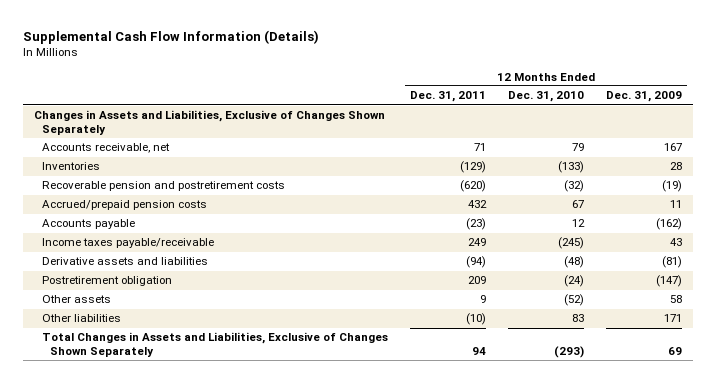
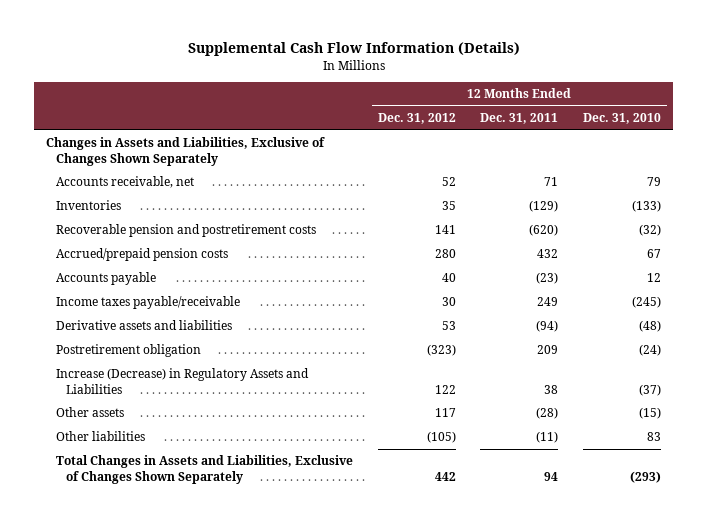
- | 12 Months Ended Dec. 31, 2011 | 12 Months Ended Dec. 31, 2010 | 12 Months Ended Dec. 31, 2009
+ | 12 Months Ended Dec. 31, 2012 | 12 Months Ended Dec. 31, 2011 | 12 Months Ended Dec. 31, 2010
- Other assets | 9 | (52) | 58
- Other liabilities | (10) | 83 | 171
+ Increase (Decrease) in Regulatory Assets and Liabilities | 122 | 38 | (37)
+ Other assets | 117 | (28) | (15)
+ Other liabilities | (105) | (11) | 83

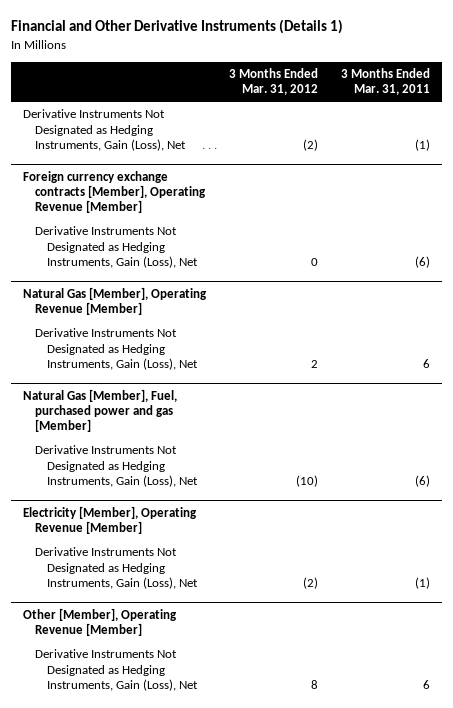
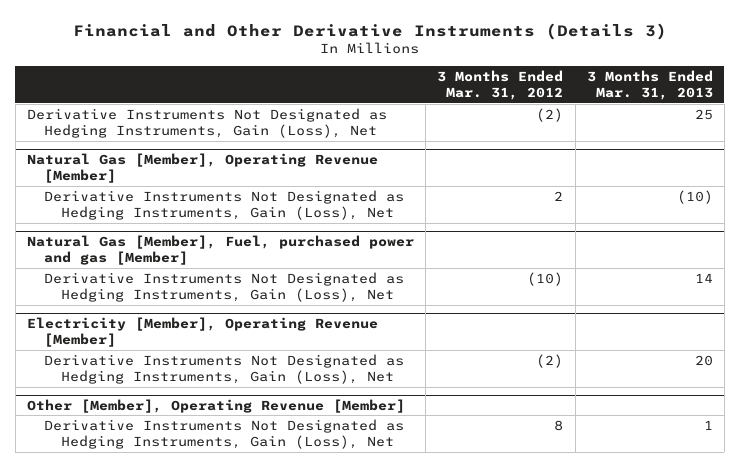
- Financial and Other Derivative Instruments (Details 1)
+ Financial and Other Derivative Instruments (Details 3)
- | 3 Months Ended Mar. 31, 2012 | 3 Months Ended Mar. 31, 2011
+ | 3 Months Ended Mar. 31, 2012 | 3 Months Ended Mar. 31, 2013
- Foreign currency exchange contracts [Member], Operating Revenue [Member]
- Derivative Instruments Not Designated as Hedging Instruments, Gain (Loss), Net | 0 | (6)

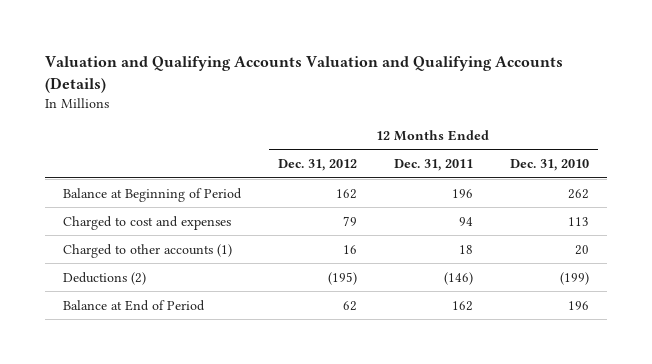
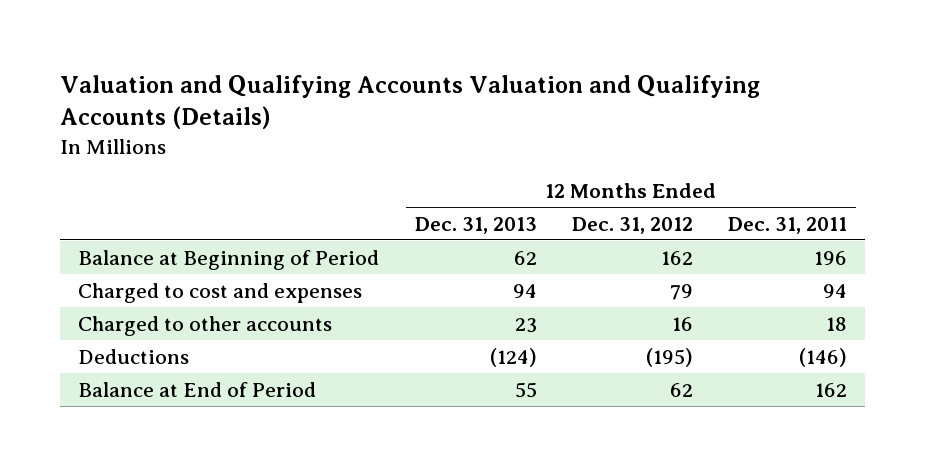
- | 12 Months Ended Dec. 31, 2012 | 12 Months Ended Dec. 31, 2011 | 12 Months Ended Dec. 31, 2010
+ | 12 Months Ended Dec. 31, 2013 | 12 Months Ended Dec. 31, 2012 | 12 Months Ended Dec. 31, 2011
- Charged to other accounts (1) | 16 | 18 | 20
- Deductions (2) | (195) | (146) | (199)
+ Charged to other accounts | 23 | 16 | 18
+ Deductions | (124) | (195) | (146)

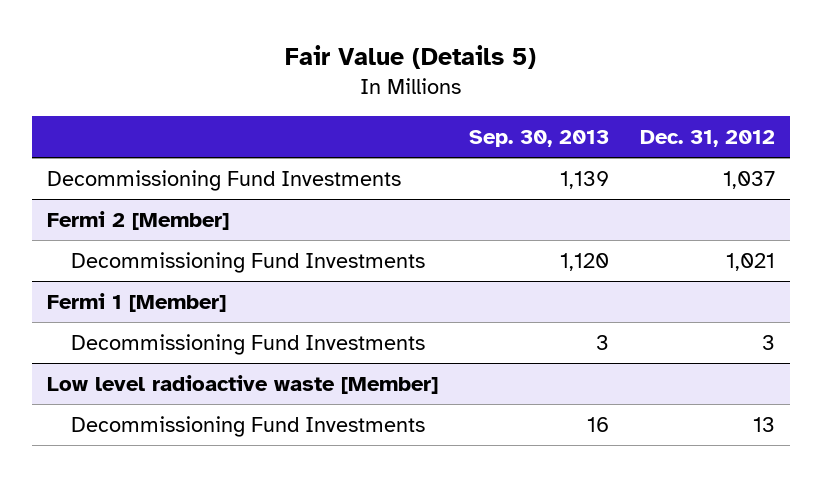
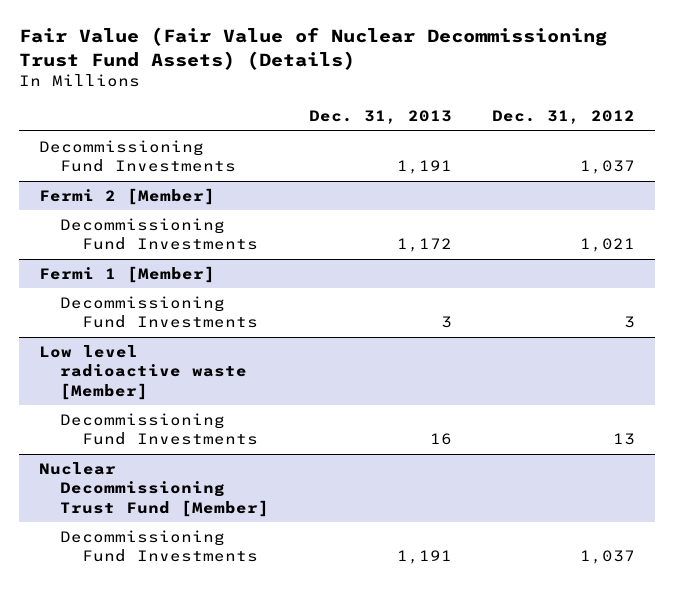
- Fair Value (Details 5)
+ Fair Value (Fair Value of Nuclear Decommissioning Trust Fund Assets) (Details)
- | Sep. 30, 2013 | Dec. 31, 2012
+ | Dec. 31, 2013 | Dec. 31, 2012
+ Nuclear Decommissioning Trust Fund [Member]
+ Decommissioning Fund Investments | 1,191 | 1,037

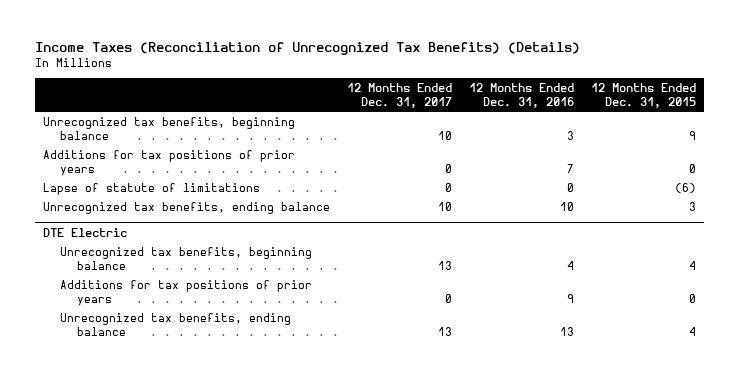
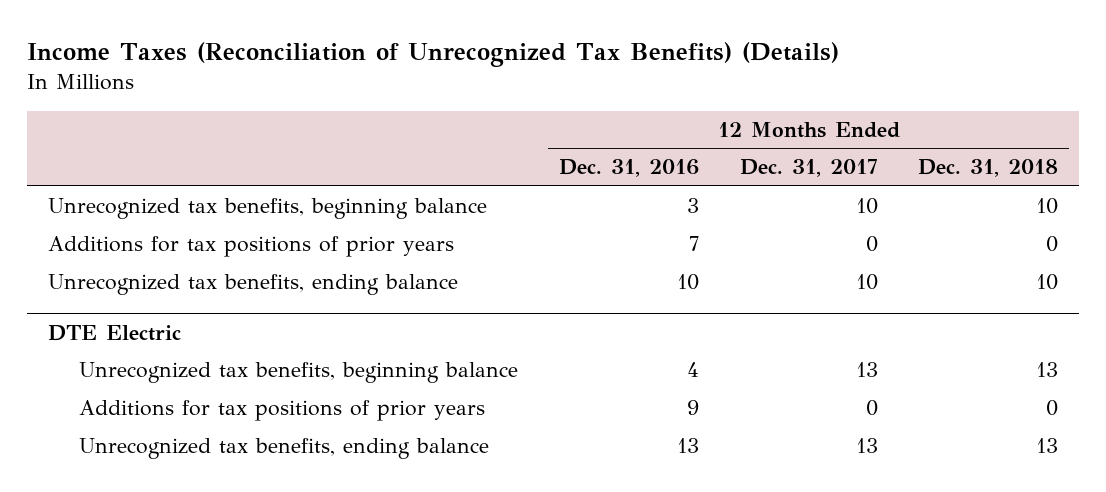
- | 12 Months Ended Dec. 31, 2017 | 12 Months Ended Dec. 31, 2016 | 12 Months Ended Dec. 31, 2015
+ | 12 Months Ended Dec. 31, 2016 | 12 Months Ended Dec. 31, 2017 | 12 Months Ended Dec. 31, 2018
- Lapse of statute of limitations | 0 | 0 | (6)

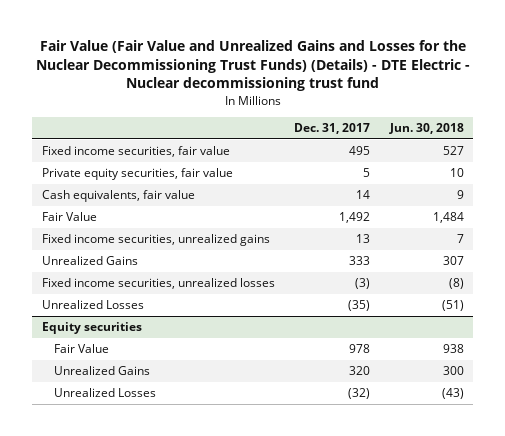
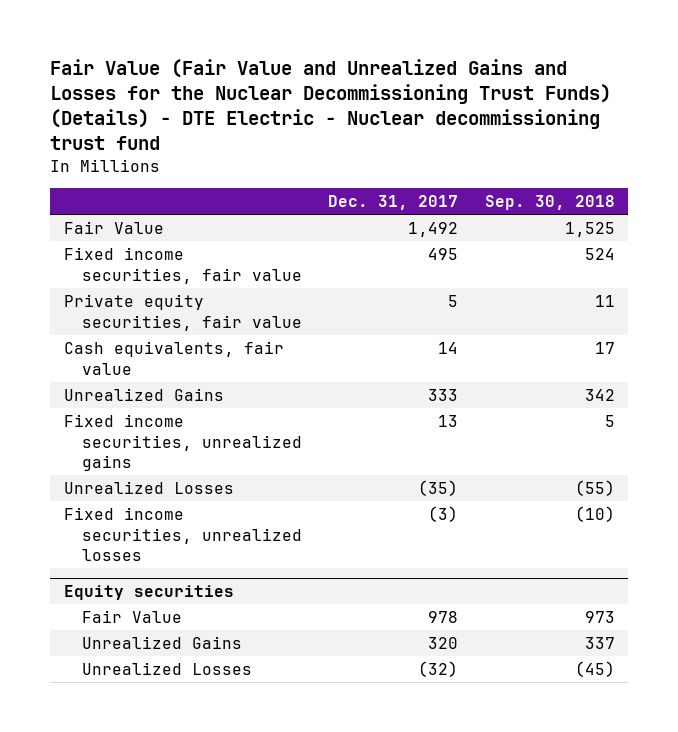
- | Dec. 31, 2017 | Jun. 30, 2018
+ | Dec. 31, 2017 | Sep. 30, 2018
moved up: Fair Value | 1,492 | 1,525
moved down: Fixed income securities, unrealized gains | 13 | 5
moved down: Fixed income securities, unrealized losses | (3) | (10)

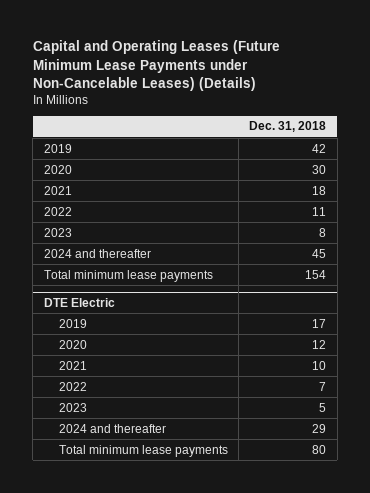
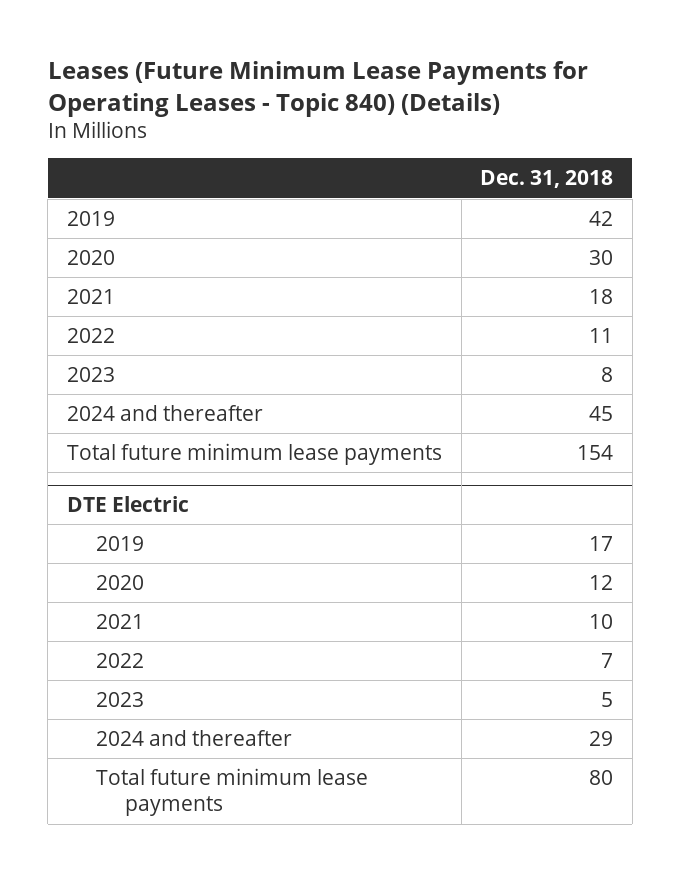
- Capital and Operating Leases (Future Minimum Lease Payments under Non-Cancelable Leases) (Details)
+ Leases (Future Minimum Lease Payments for Operating Leases - Topic 840) (Details)
- Total minimum lease payments | 154
+ Total future minimum lease payments | 154
@ DTE Electric
- Total minimum lease payments | 80
+ Total future minimum lease payments | 80

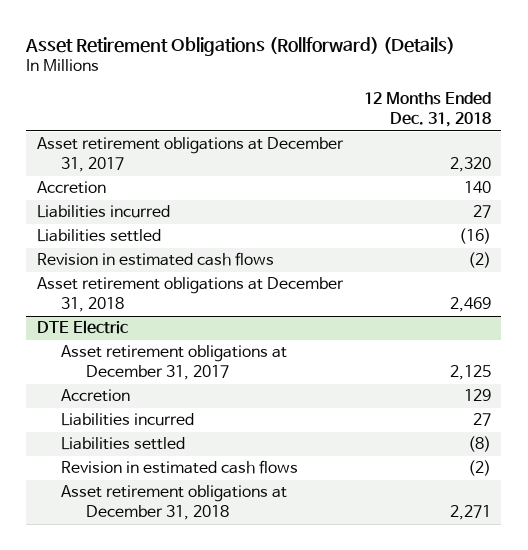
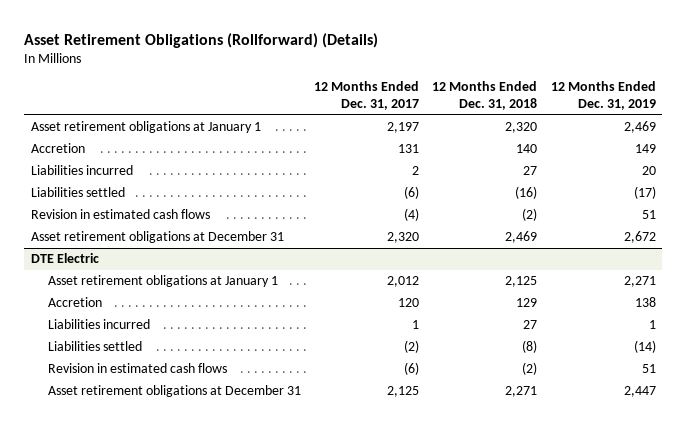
- | 12 Months Ended Dec. 31, 2018
+ | 12 Months Ended Dec. 31, 2017 | 12 Months Ended Dec. 31, 2018 | 12 Months Ended Dec. 31, 2019
- Asset retirement obligations at December 31, 2017 | 2,320
+ Asset retirement obligations at January 1 | 2,197 | 2,320 | 2,469
- Asset retirement obligations at December 31, 2018 | 2,469
+ Asset retirement obligations at December 31 | 2,320 | 2,469 | 2,672
@ DTE Electric
- Asset retirement obligations at December 31, 2017 | 2,125
+ Asset retirement obligations at January 1 | 2,012 | 2,125 | 2,271
- Asset retirement obligations at December 31, 2018 | 2,271
+ Asset retirement obligations at December 31 | 2,125 | 2,271 | 2,447

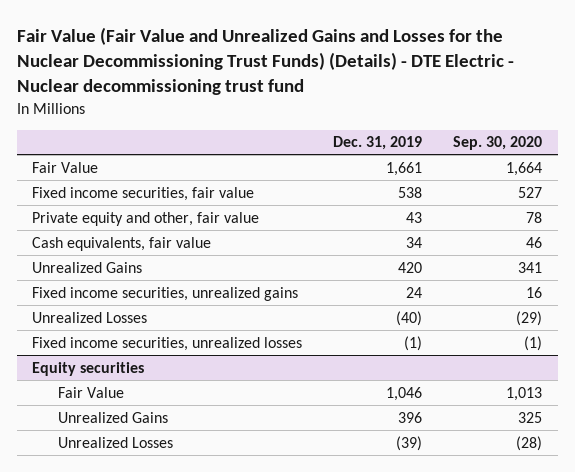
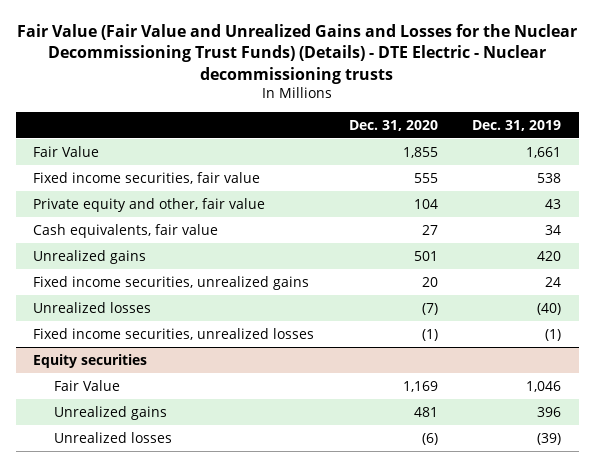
- Fair Value (Fair Value and Unrealized Gains and Losses for the Nuclear Decommissioning Trust Funds) (Details) - DTE Electric - Nuclear decommissioning trust fund
+ Fair Value (Fair Value and Unrealized Gains and Losses for the Nuclear Decommissioning Trust Funds) (Details) - DTE Electric - Nuclear decommissioning trusts
- | Dec. 31, 2019 | Sep. 30, 2020
+ | Dec. 31, 2020 | Dec. 31, 2019
- Unrealized Gains | 420 | 341
+ Unrealized gains | 501 | 420
- Unrealized Losses | (40) | (29)
+ Unrealized losses | (7) | (40)
@ Equity securities
- Unrealized Gains | 396 | 325
- Unrealized Losses | (39) | (28)
+ Unrealized gains | 481 | 396
+ Unrealized losses | (6) | (39)

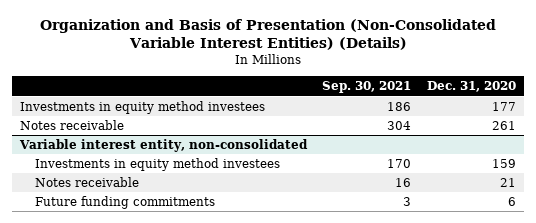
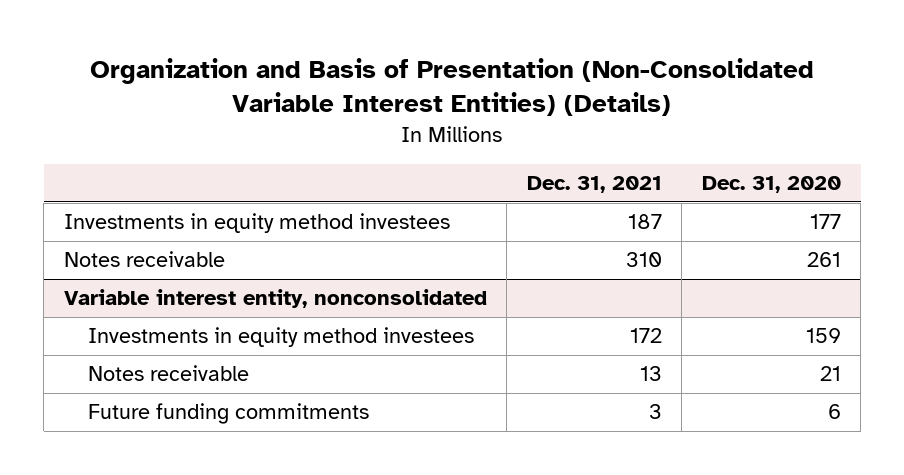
- | Sep. 30, 2021 | Dec. 31, 2020
+ | Dec. 31, 2021 | Dec. 31, 2020
- Variable interest entity, non-consolidated
+ Variable interest entity, nonconsolidated

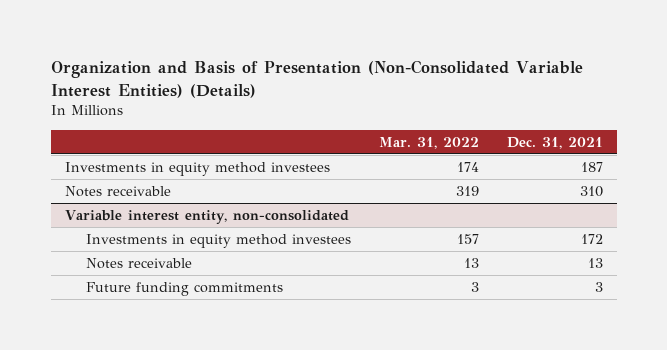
- | Dec. 31, 2021 | Dec. 31, 2020
+ | Mar. 31, 2022 | Dec. 31, 2021
- Variable interest entity, nonconsolidated
+ Variable interest entity, non-consolidated

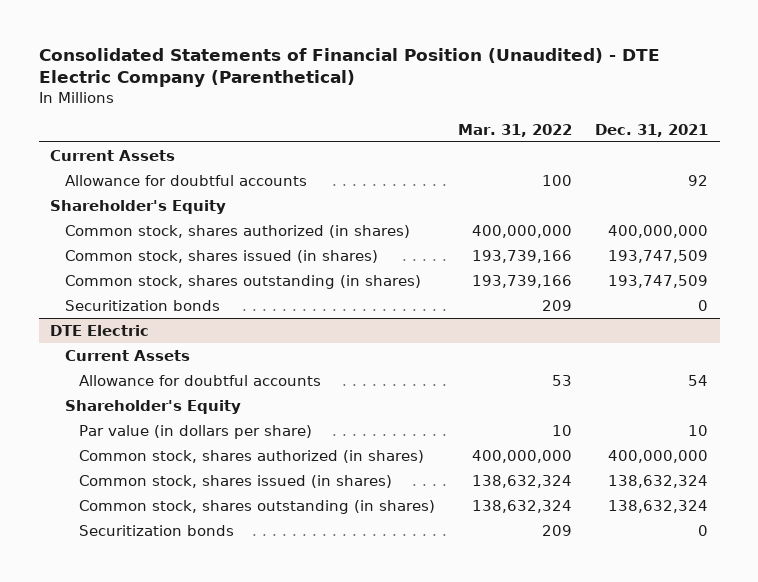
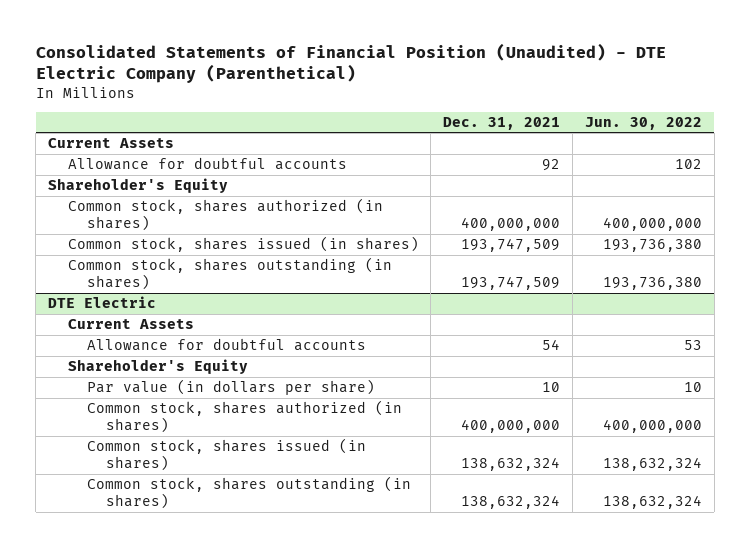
- | Mar. 31, 2022 | Dec. 31, 2021
+ | Dec. 31, 2021 | Jun. 30, 2022
- Securitization bonds | 209 | 0
@ DTE Electric
- Securitization bonds | 209 | 0

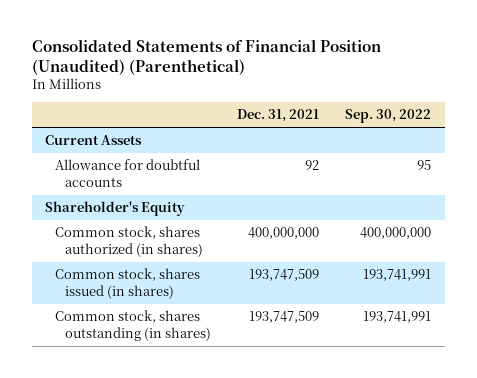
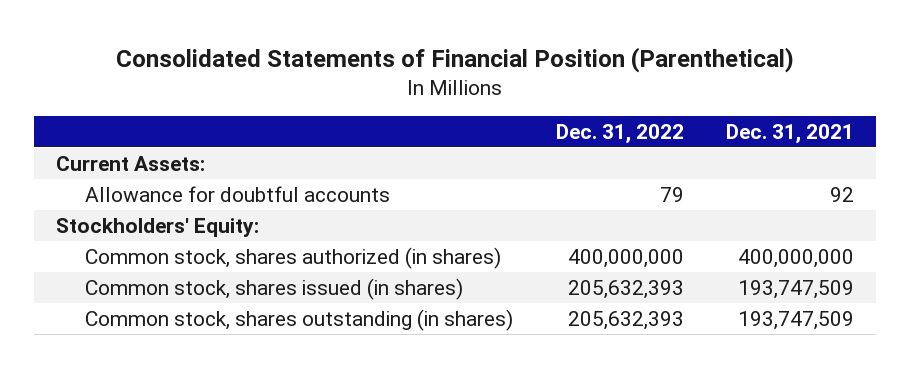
- Consolidated Statements of Financial Position (Unaudited) (Parenthetical)
+ Consolidated Statements of Financial Position (Parenthetical)
- | Dec. 31, 2021 | Sep. 30, 2022
+ | Dec. 31, 2022 | Dec. 31, 2021
- Current Assets
+ Current Assets:
- Shareholder's Equity
+ Stockholders' Equity:

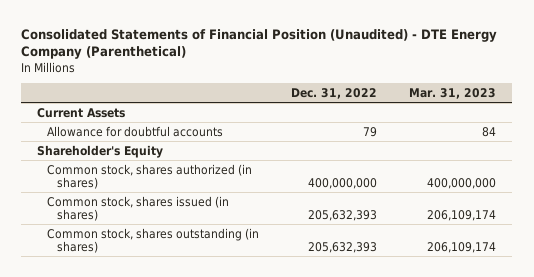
- Consolidated Statements of Financial Position (Parenthetical)
+ Consolidated Statements of Financial Position (Unaudited) - DTE Energy Company (Parenthetical)
- | Dec. 31, 2022 | Dec. 31, 2021
+ | Dec. 31, 2022 | Mar. 31, 2023
- Current Assets:
+ Current Assets
- Stockholders' Equity:
+ Shareholder's Equity

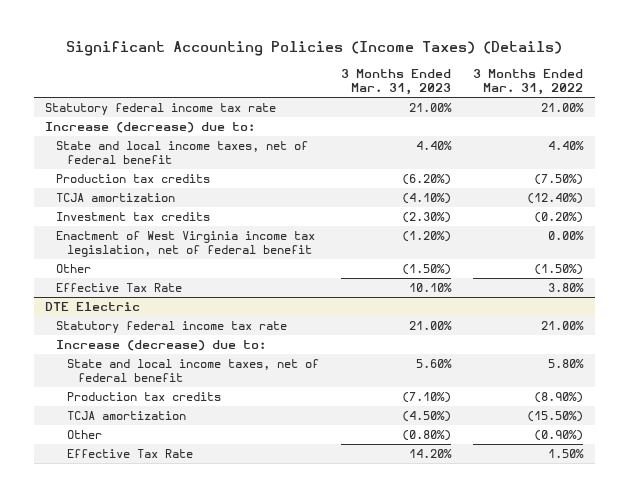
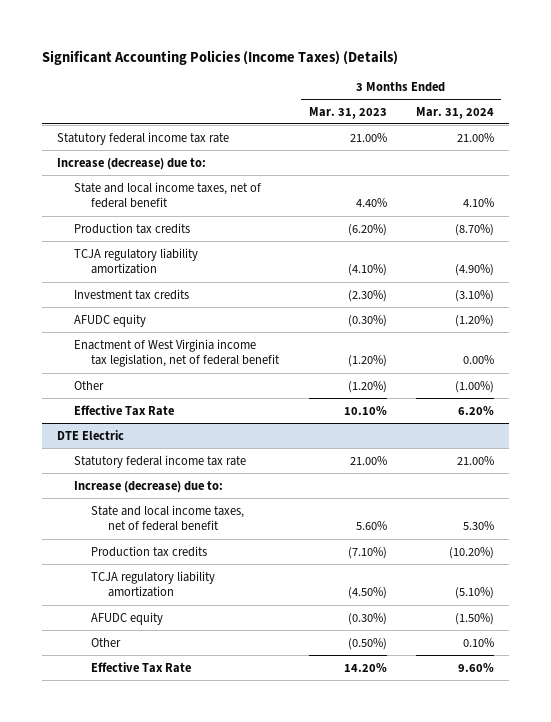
- | 3 Months Ended Mar. 31, 2023 | 3 Months Ended Mar. 31, 2022
+ | 3 Months Ended Mar. 31, 2023 | 3 Months Ended Mar. 31, 2024
- TCJA amortization | (4.10%) | (12.40%)
+ TCJA regulatory liability amortization | (4.10%) | (4.90%)
+ AFUDC equity | (0.30%) | (1.20%)
- Other | (1.50%) | (1.50%)
+ Other | (1.20%) | (1.00%)
@ DTE Electric
- TCJA amortization | (4.50%) | (15.50%)
- Other | (0.80%) | (0.90%)
+ TCJA regulatory liability amortization | (4.50%) | (5.10%)
+ AFUDC equity | (0.30%) | (1.50%)
+ Other | (0.50%) | 0.10%

